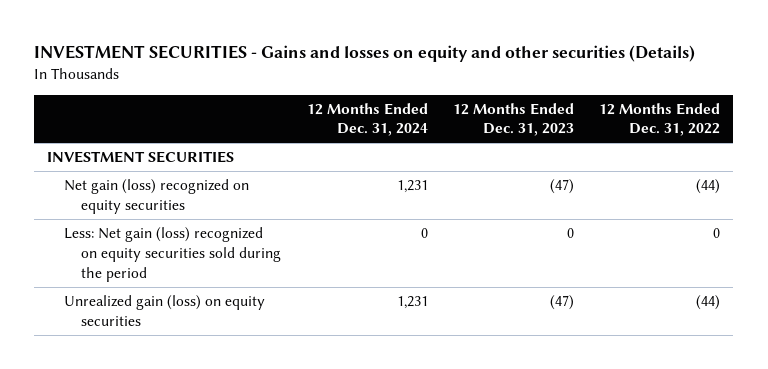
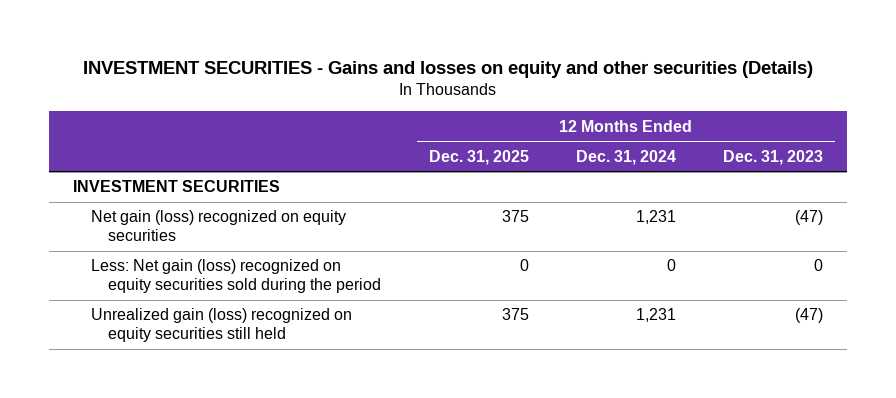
- | 12 Months Ended Dec. 31, 2024 | 12 Months Ended Dec. 31, 2023 | 12 Months Ended Dec. 31, 2022
+ | 12 Months Ended Dec. 31, 2025 | 12 Months Ended Dec. 31, 2024 | 12 Months Ended Dec. 31, 2023
- Unrealized gain (loss) on equity securities | 1,231 | (47) | (44)
+ Unrealized gain (loss) recognized on equity securities still held | 375 | 1,231 | (47)

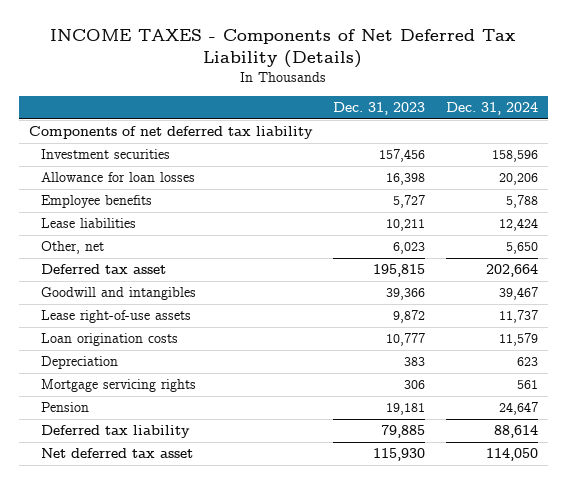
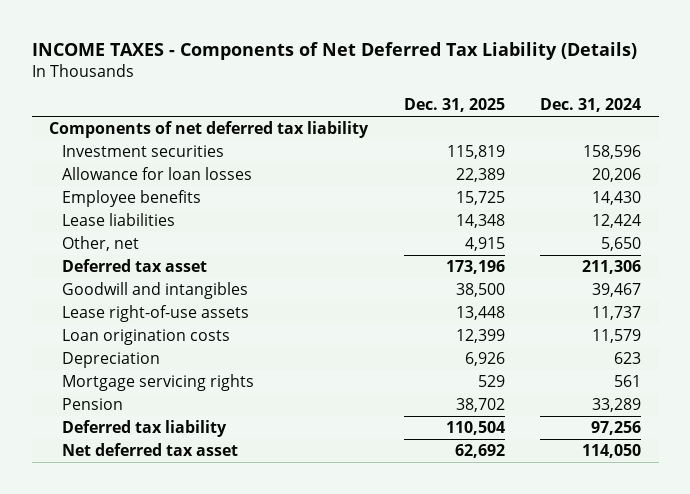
- | Dec. 31, 2023 | Dec. 31, 2024
+ | Dec. 31, 2025 | Dec. 31, 2024
- Employee benefits | 5,727 | 5,788
+ Employee benefits | 15,725 | 14,430
- Deferred tax asset | 195,815 | 202,664
+ Deferred tax asset | 173,196 | 211,306
- Pension | 19,181 | 24,647
- Deferred tax liability | 79,885 | 88,614
+ Pension | 38,702 | 33,289
+ Deferred tax liability | 110,504 | 97,256

